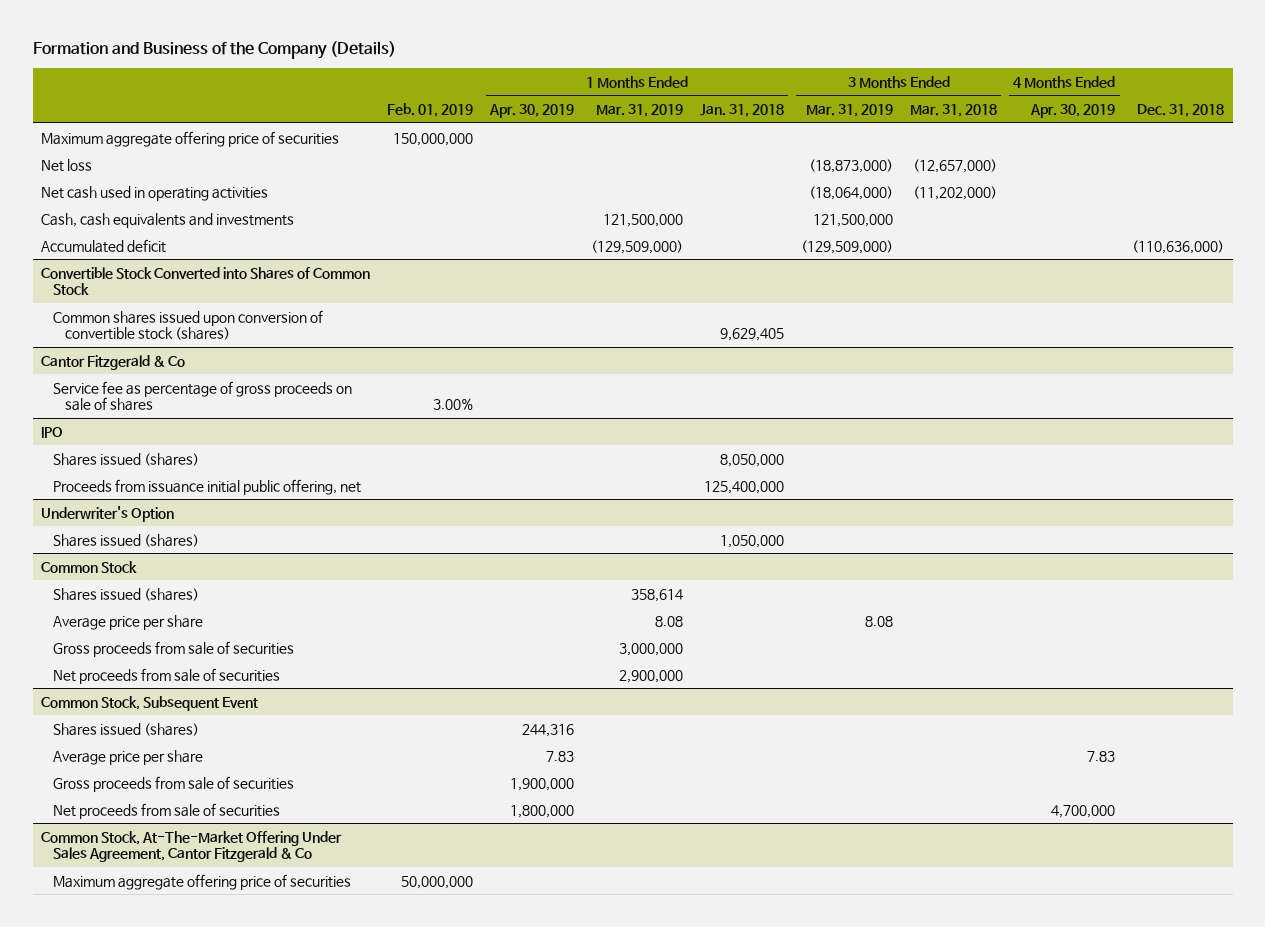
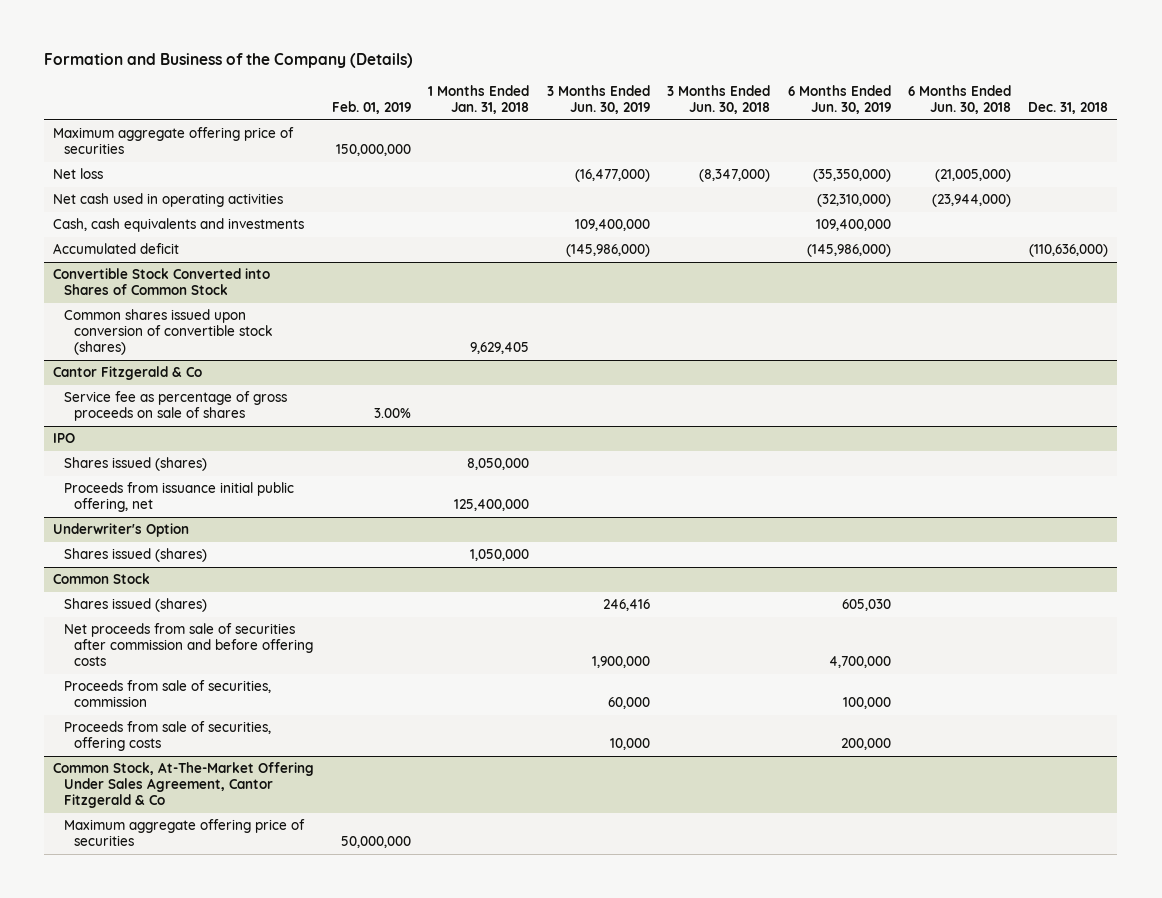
- | Feb. 01, 2019 | 1 Months Ended Apr. 30, 2019 | 1 Months Ended Mar. 31, 2019 | 1 Months Ended Jan. 31, 2018 | 3 Months Ended Mar. 31, 2019 | 3 Months Ended Mar. 31, 2018 | 4 Months Ended Apr. 30, 2019 | Dec. 31, 2018
+ | Feb. 01, 2019 | 1 Months Ended Jan. 31, 2018 | 3 Months Ended Jun. 30, 2019 | 3 Months Ended Jun. 30, 2018 | 6 Months Ended Jun. 30, 2019 | 6 Months Ended Jun. 30, 2018 | Dec. 31, 2018
@ Common Stock
- Average price per share | | | 8.08 | | 8.08 | | |
- Gross proceeds from sale of securities | | | 3,000,000 | | | | |
- Net proceeds from sale of securities | | | 2,900,000 | | | | |
- Common Stock, Subsequent Event
- Shares issued (shares) | | 244,316 | | | | | |
- Average price per share | | 7.83 | | | | | 7.83 |
- Gross proceeds from sale of securities | | 1,900,000 | | | | | |
- Net proceeds from sale of securities | | 1,800,000 | | | | | 4,700,000 |
@ Common Stock
+ Net proceeds from sale of securities after commission and before offering costs | | | 1,900,000 | | 4,700,000 | |
+ Proceeds from sale of securities, commission | | | 60,000 | | 100,000 | |
+ Proceeds from sale of securities, offering costs | | | 10,000 | | 200,000 | |

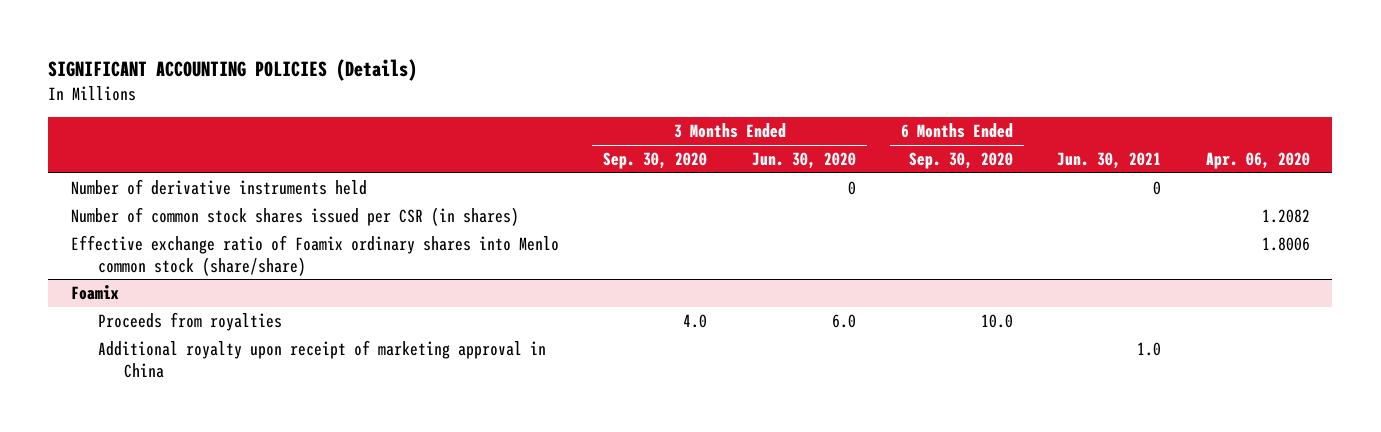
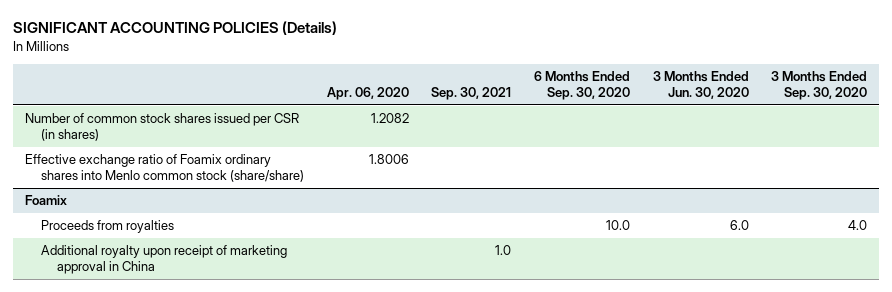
- | 3 Months Ended Sep. 30, 2020 | 3 Months Ended Jun. 30, 2020 | 6 Months Ended Sep. 30, 2020 | Jun. 30, 2021 | Apr. 06, 2020
+ | Apr. 06, 2020 | Sep. 30, 2021 | 6 Months Ended Sep. 30, 2020 | 3 Months Ended Jun. 30, 2020 | 3 Months Ended Sep. 30, 2020
- Number of derivative instruments held | | 0 | | 0 |

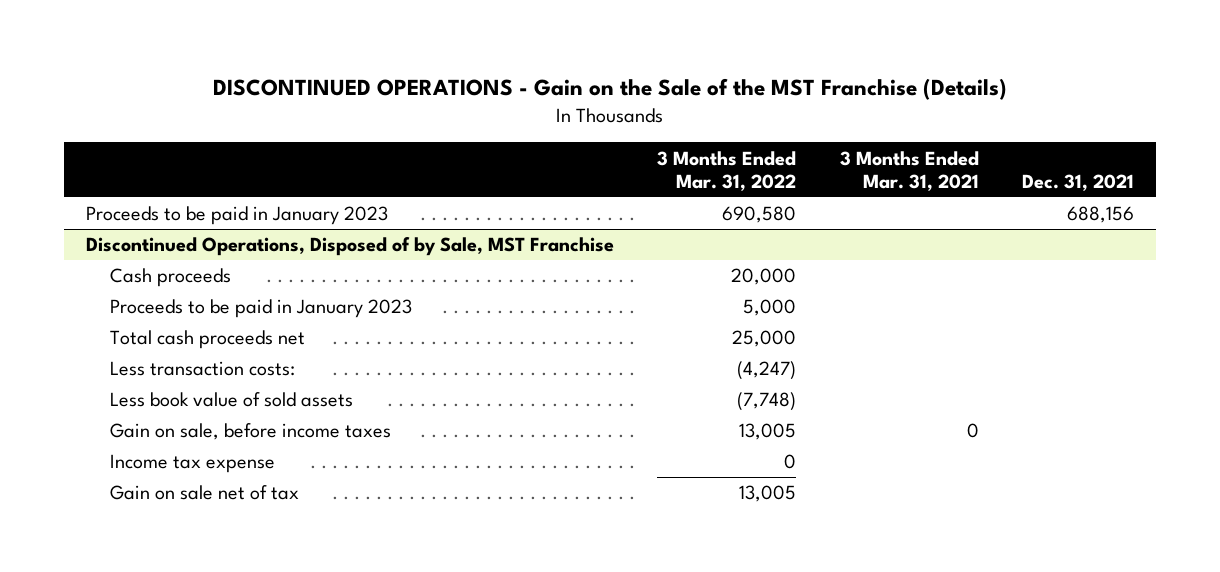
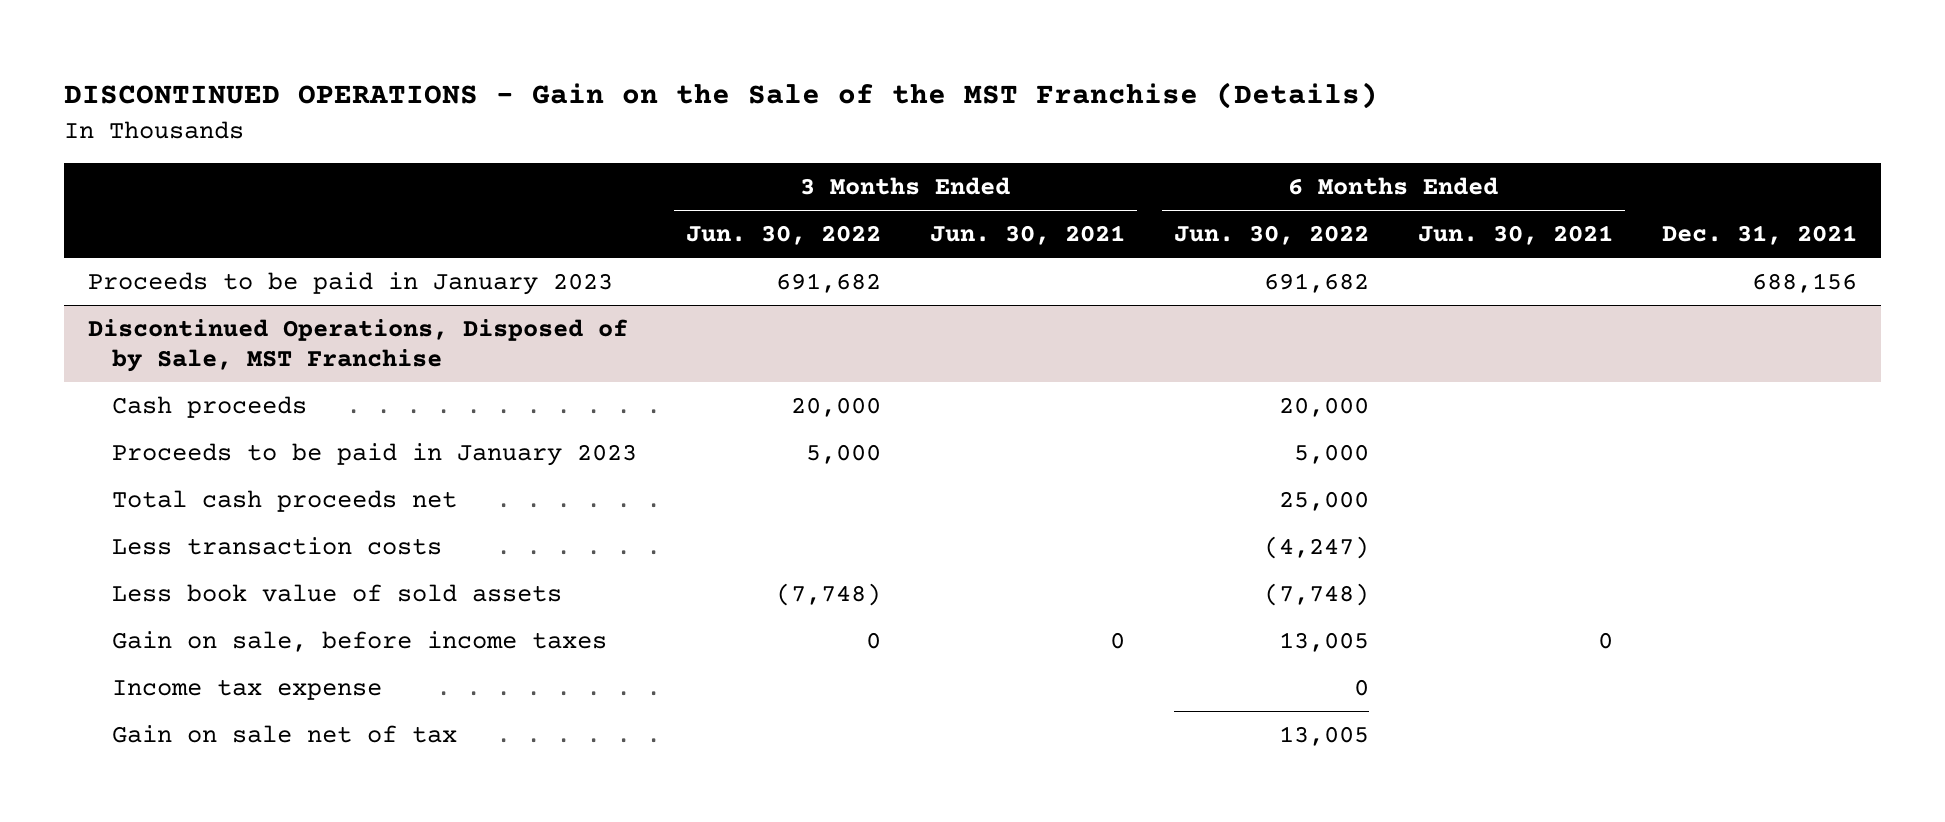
- | 3 Months Ended Mar. 31, 2022 | 3 Months Ended Mar. 31, 2021 | Dec. 31, 2021
+ | 3 Months Ended Jun. 30, 2022 | 3 Months Ended Jun. 30, 2021 | 6 Months Ended Jun. 30, 2022 | 6 Months Ended Jun. 30, 2021 | Dec. 31, 2021
@ Discontinued Operations, Disposed of by Sale, MST Franchise
- Less transaction costs: | (4,247) | |
+ Less transaction costs | | | (4,247) | |

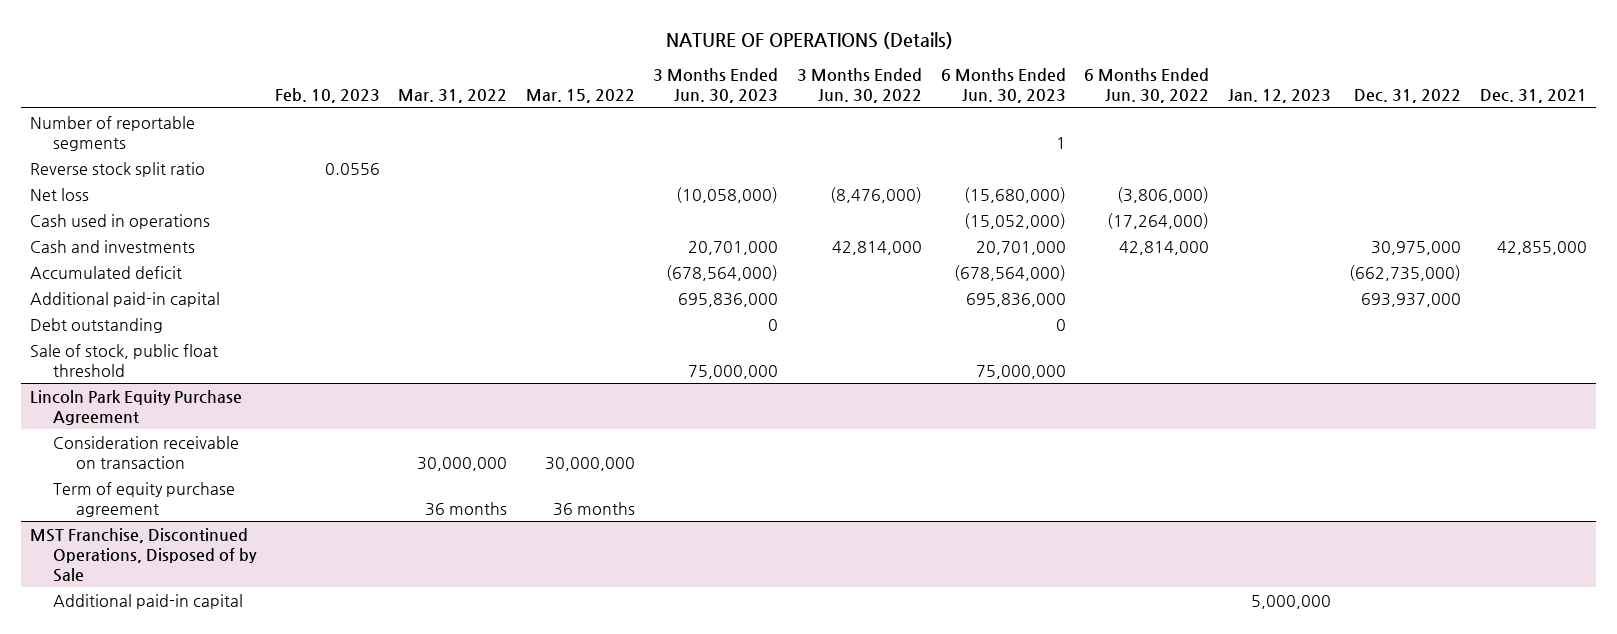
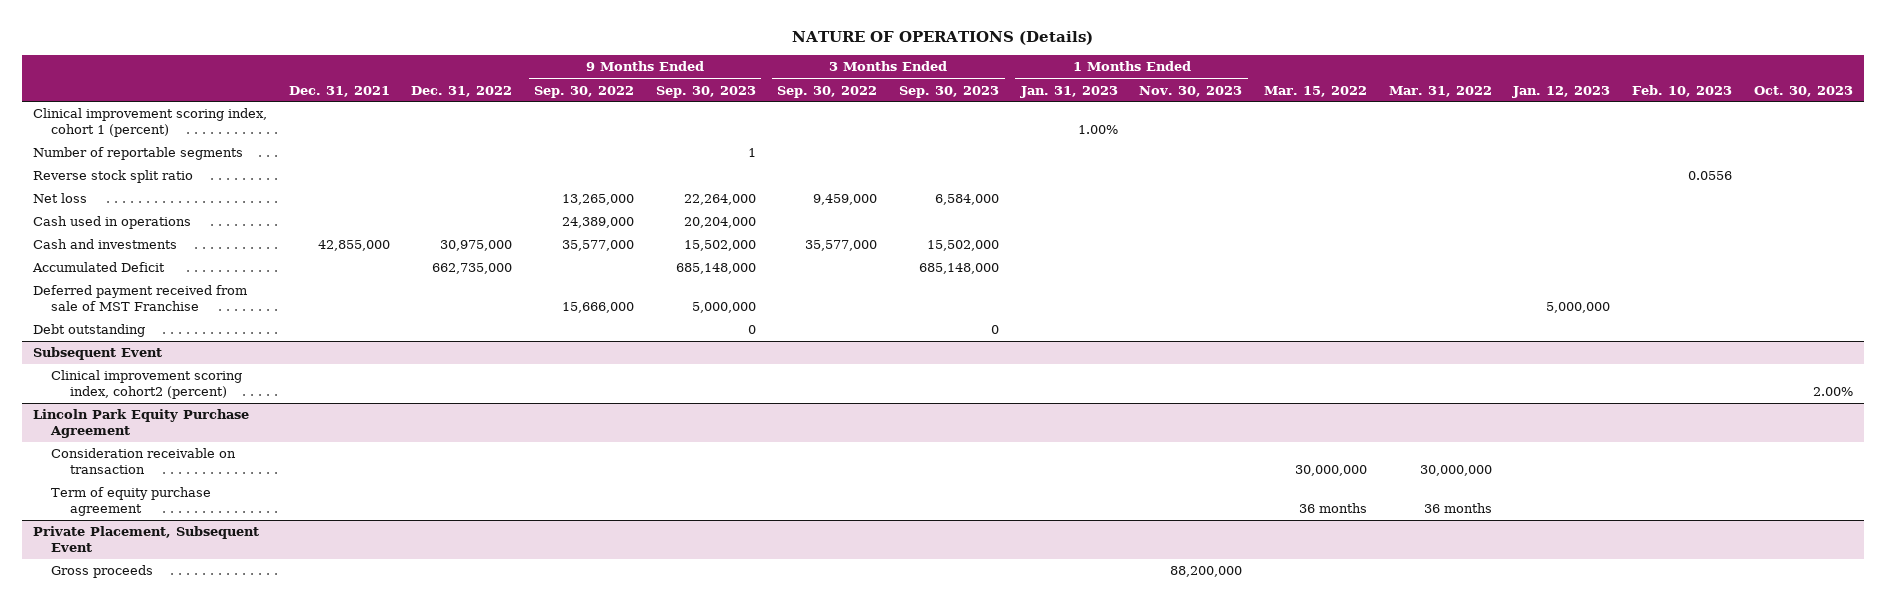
- | Feb. 10, 2023 | Mar. 31, 2022 | Mar. 15, 2022 | 3 Months Ended Jun. 30, 2023 | 3 Months Ended Jun. 30, 2022 | 6 Months Ended Jun. 30, 2023 | 6 Months Ended Jun. 30, 2022 | Jan. 12, 2023 | Dec. 31, 2022 | Dec. 31, 2021
+ | Dec. 31, 2021 | Dec. 31, 2022 | 9 Months Ended Sep. 30, 2022 | 9 Months Ended Sep. 30, 2023 | 3 Months Ended Sep. 30, 2022 | 3 Months Ended Sep. 30, 2023 | 1 Months Ended Jan. 31, 2023 | 1 Months Ended Nov. 30, 2023 | Mar. 15, 2022 | Mar. 31, 2022 | Jan. 12, 2023 | Feb. 10, 2023 | Oct. 30, 2023
+ Clinical improvement scoring index, cohort 1 (percent) | | | | | | | 1.00% | | | | | |
- Accumulated deficit | | | | (678,564,000) | | (678,564,000) | | | (662,735,000) |
- Additional paid-in capital | | | | 695,836,000 | | 695,836,000 | | | 693,937,000 |
+ Accumulated Deficit | | 662,735,000 | | 685,148,000 | | 685,148,000 | | | | | | |
+ Deferred payment received from sale of MST Franchise | | | 15,666,000 | 5,000,000 | | | | | | | 5,000,000 | |
- Sale of stock, public float threshold | | | | 75,000,000 | | 75,000,000 | | | |
+ Subsequent Event
+ Clinical improvement scoring index, cohort2 (percent) | | | | | | | | | | | | | 2.00%
- MST Franchise, Discontinued Operations, Disposed of by Sale
- Additional paid-in capital | | | | | | | | 5,000,000 | |
+ Private Placement, Subsequent Event
+ Gross proceeds | | | | | | | | 88,200,000 | | | | |

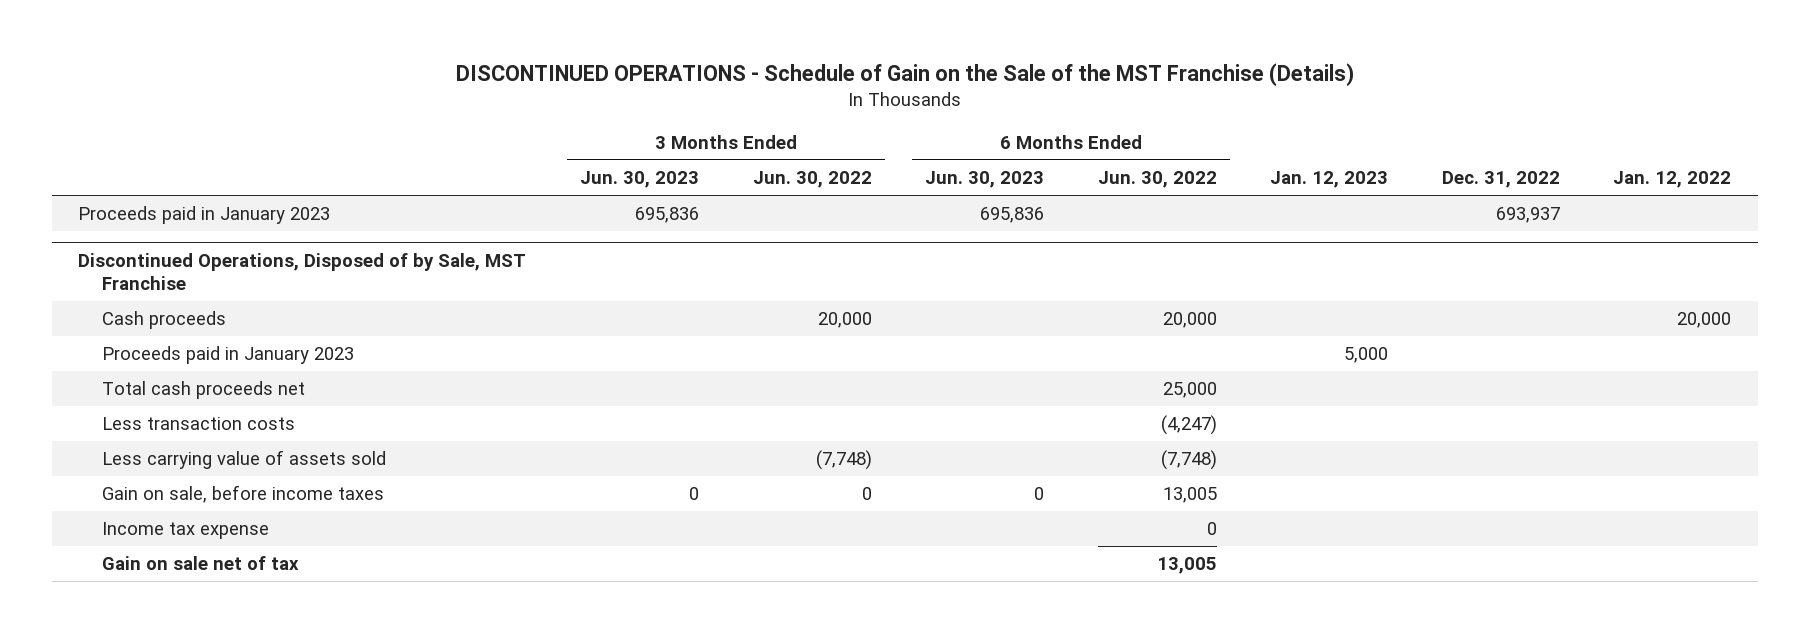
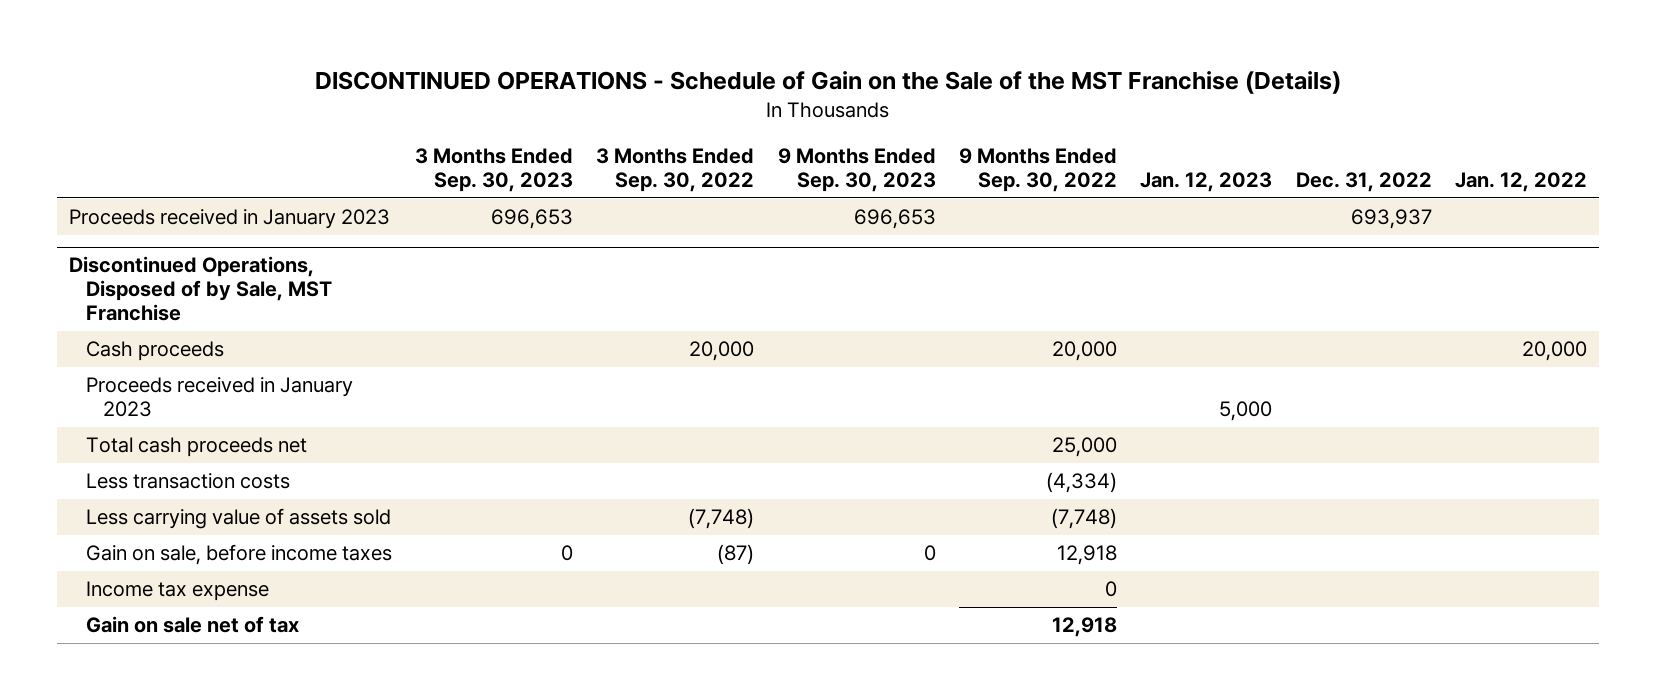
- | 3 Months Ended Jun. 30, 2023 | 3 Months Ended Jun. 30, 2022 | 6 Months Ended Jun. 30, 2023 | 6 Months Ended Jun. 30, 2022 | Jan. 12, 2023 | Dec. 31, 2022 | Jan. 12, 2022
+ | 3 Months Ended Sep. 30, 2023 | 3 Months Ended Sep. 30, 2022 | 9 Months Ended Sep. 30, 2023 | 9 Months Ended Sep. 30, 2022 | Jan. 12, 2023 | Dec. 31, 2022 | Jan. 12, 2022
- Proceeds paid in January 2023 | 695,836 | | 695,836 | | | 693,937 |
+ Proceeds received in January 2023 | 696,653 | | 696,653 | | | 693,937 |
@ Discontinued Operations, Disposed of by Sale, MST Franchise
- Proceeds paid in January 2023 | | | | | 5,000 | |
+ Proceeds received in January 2023 | | | | | 5,000 | |

